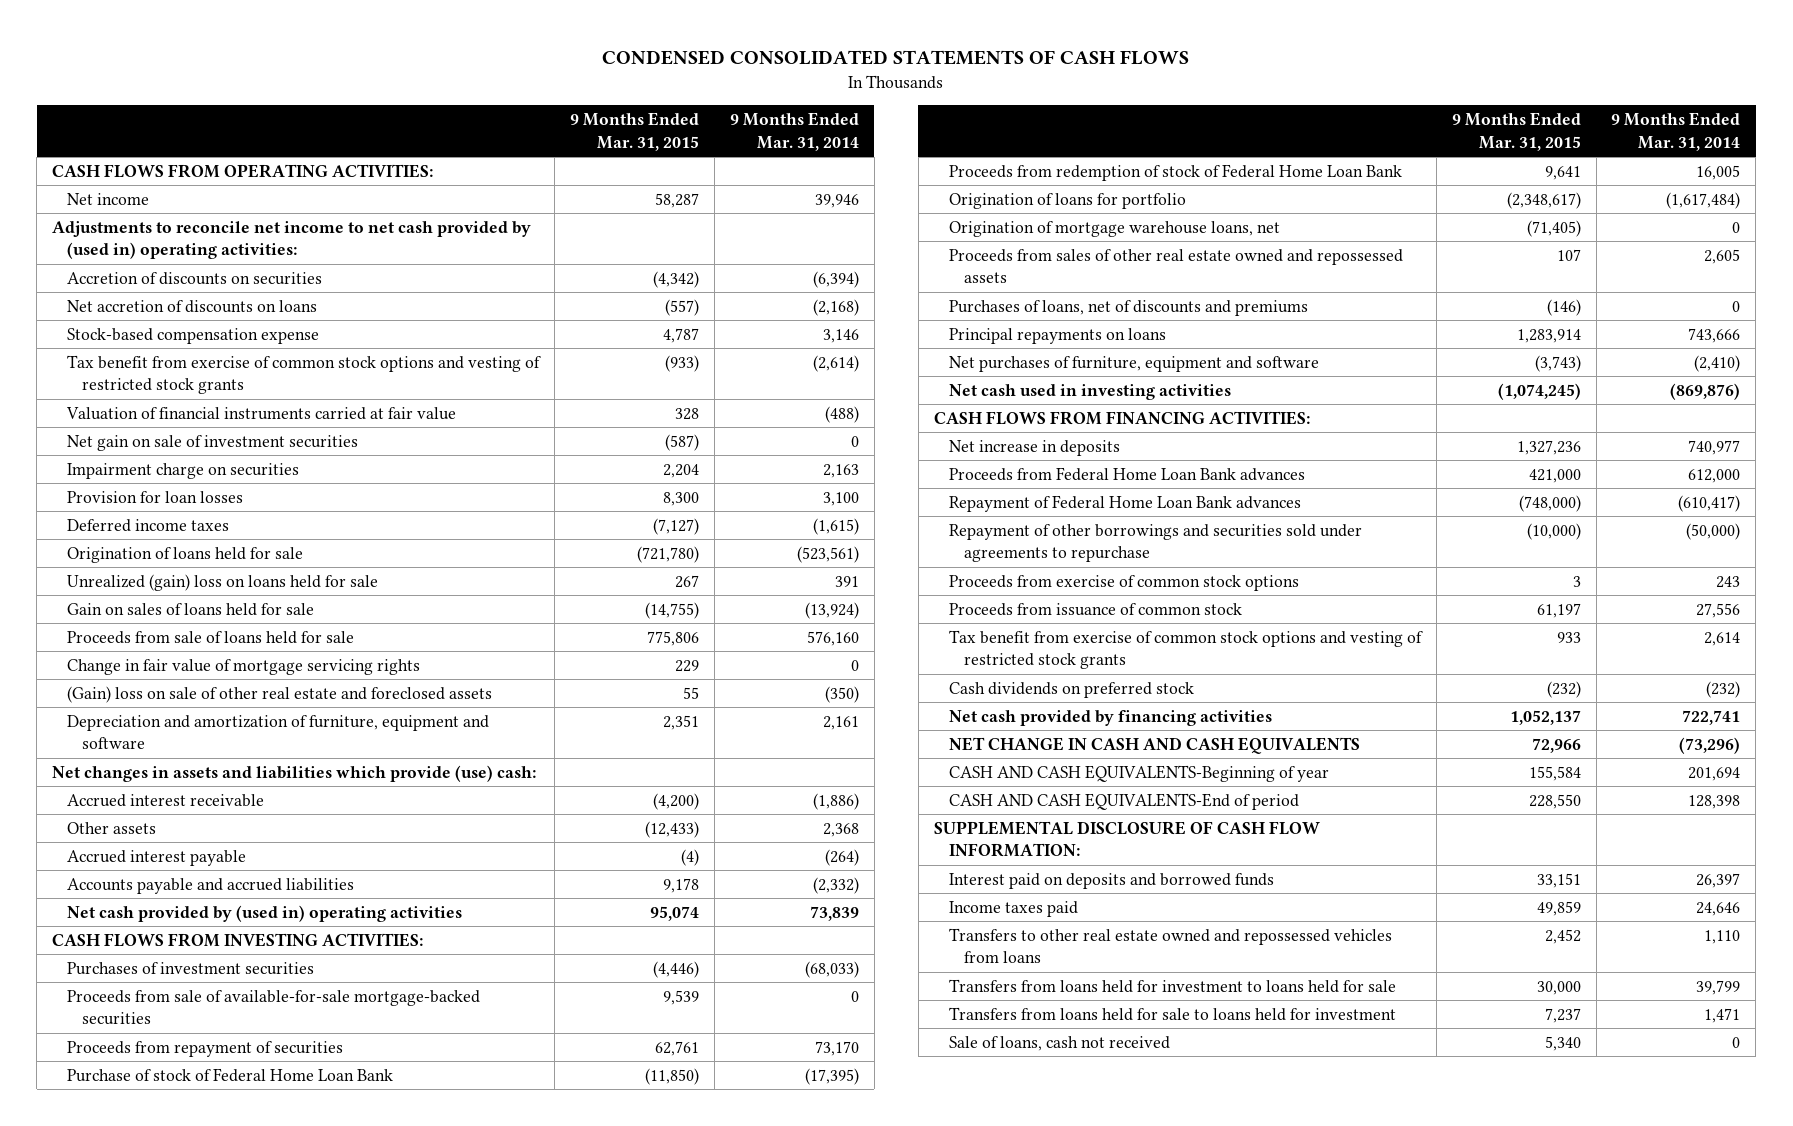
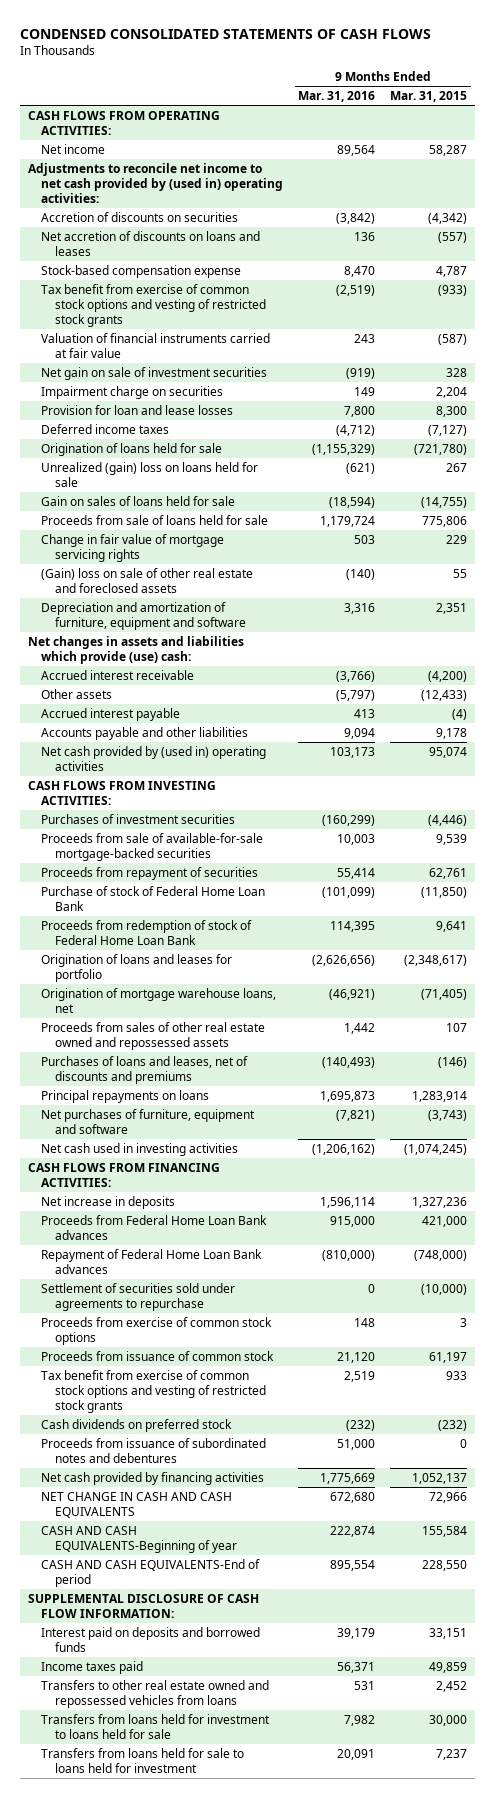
- | 9 Months Ended Mar. 31, 2015 | 9 Months Ended Mar. 31, 2014
+ | 9 Months Ended Mar. 31, 2016 | 9 Months Ended Mar. 31, 2015
- Net accretion of discounts on loans | (557) | (2,168)
+ Net accretion of discounts on loans and leases | 136 | (557)
- Valuation of financial instruments carried at fair value | 328 | (488)
- Net gain on sale of investment securities | (587) | 0
+ Valuation of financial instruments carried at fair value | 243 | (587)
+ Net gain on sale of investment securities | (919) | 328
- Provision for loan losses | 8,300 | 3,100
+ Provision for loan and lease losses | 7,800 | 8,300
- Accounts payable and accrued liabilities | 9,178 | (2,332)
+ Accounts payable and other liabilities | 9,094 | 9,178
- Origination of loans for portfolio | (2,348,617) | (1,617,484)
+ Origination of loans and leases for portfolio | (2,626,656) | (2,348,617)
- Purchases of loans, net of discounts and premiums | (146) | 0
+ Purchases of loans and leases, net of discounts and premiums | (140,493) | (146)
- Repayment of other borrowings and securities sold under agreements to repurchase | (10,000) | (50,000)
+ Settlement of securities sold under agreements to repurchase | 0 | (10,000)
+ Proceeds from issuance of subordinated notes and debentures | 51,000 | 0
- Sale of loans, cash not received | 5,340 | 0

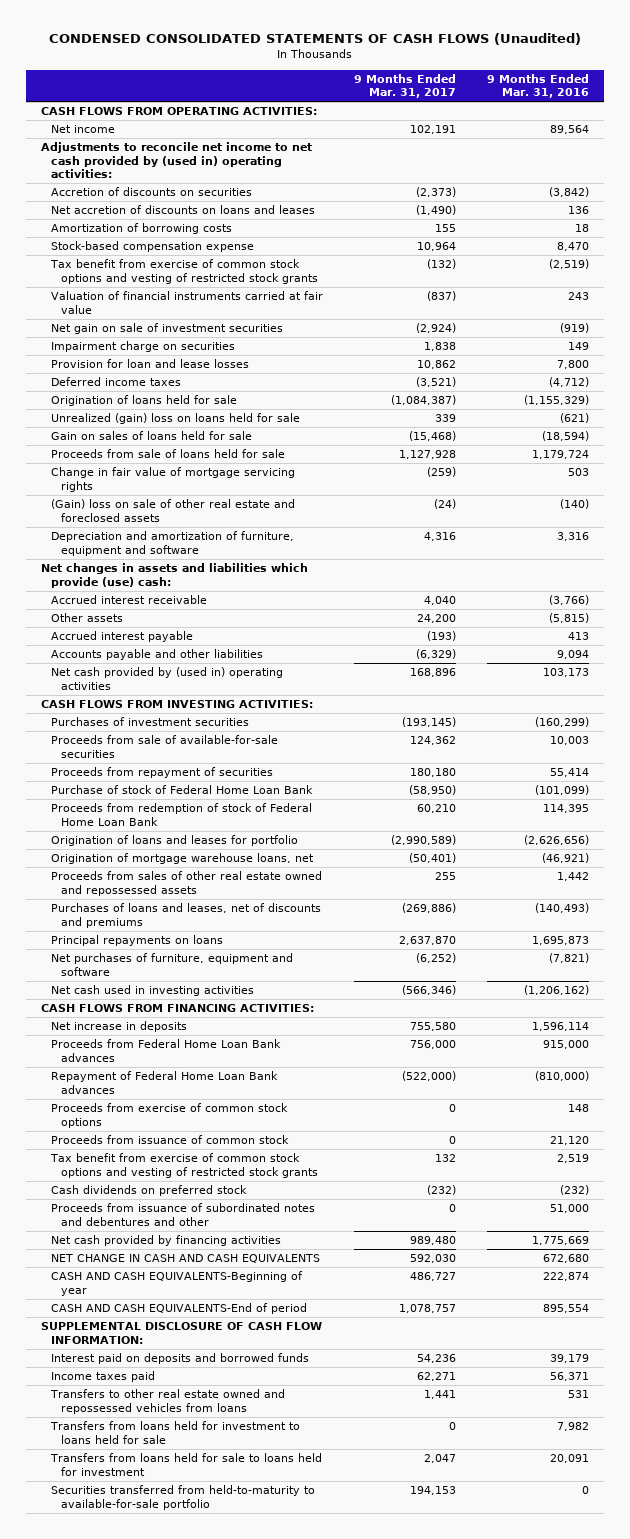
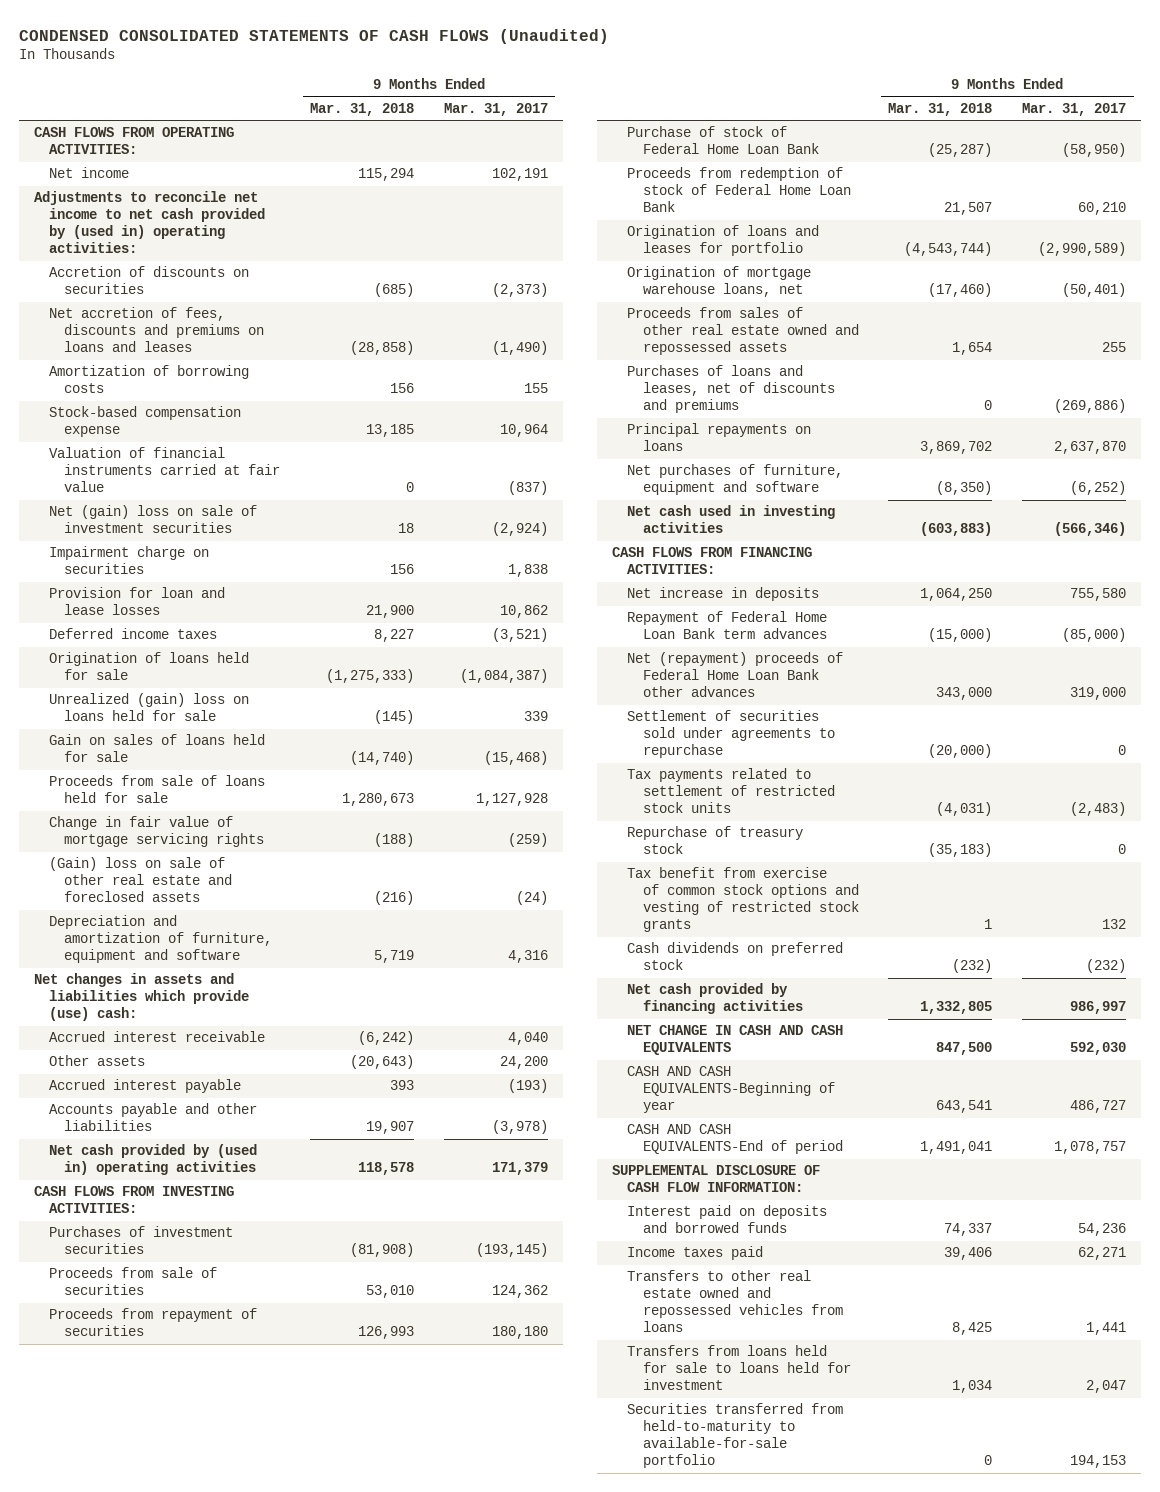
- | 9 Months Ended Mar. 31, 2017 | 9 Months Ended Mar. 31, 2016
+ | 9 Months Ended Mar. 31, 2018 | 9 Months Ended Mar. 31, 2017
- Net accretion of discounts on loans and leases | (1,490) | 136
+ Net accretion of fees, discounts and premiums on loans and leases | (28,858) | (1,490)
- Tax benefit from exercise of common stock options and vesting of restricted stock grants | (132) | (2,519)
- Net gain on sale of investment securities | (2,924) | (919)
+ Net (gain) loss on sale of investment securities | 18 | (2,924)
- Accounts payable and other liabilities | (6,329) | 9,094
- Net cash provided by (used in) operating activities | 168,896 | 103,173
+ Accounts payable and other liabilities | 19,907 | (3,978)
+ Net cash provided by (used in) operating activities | 118,578 | 171,379
- Proceeds from sale of available-for-sale securities | 124,362 | 10,003
+ Proceeds from sale of securities | 53,010 | 124,362
- Proceeds from Federal Home Loan Bank advances | 756,000 | 915,000
- Repayment of Federal Home Loan Bank advances | (522,000) | (810,000)
- Proceeds from exercise of common stock options | 0 | 148
- Proceeds from issuance of common stock | 0 | 21,120
+ Repayment of Federal Home Loan Bank term advances | (15,000) | (85,000)
+ Net (repayment) proceeds of Federal Home Loan Bank other advances | 343,000 | 319,000
+ Settlement of securities sold under agreements to repurchase | (20,000) | 0
+ Tax payments related to settlement of restricted stock units | (4,031) | (2,483)
+ Repurchase of treasury stock | (35,183) | 0
- Proceeds from issuance of subordinated notes and debentures and other | 0 | 51,000
- Net cash provided by financing activities | 989,480 | 1,775,669
+ Net cash provided by financing activities | 1,332,805 | 986,997
- Transfers from loans held for investment to loans held for sale | 0 | 7,982

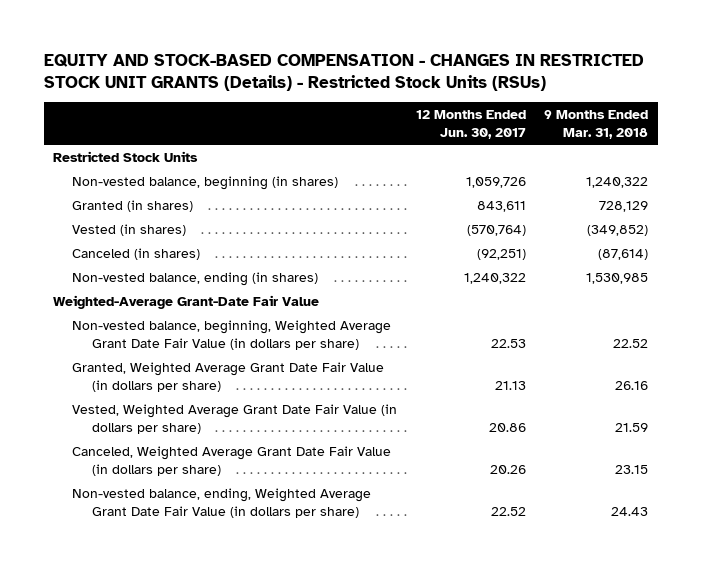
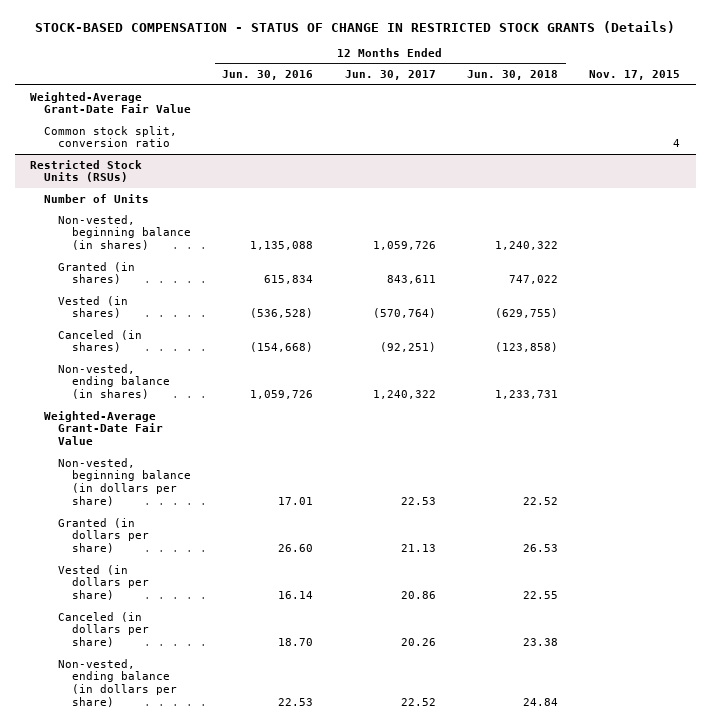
- EQUITY AND STOCK-BASED COMPENSATION - CHANGES IN RESTRICTED STOCK UNIT GRANTS (Details) - Restricted Stock Units (RSUs)
+ STOCK-BASED COMPENSATION - STATUS OF CHANGE IN RESTRICTED STOCK GRANTS (Details)
- | 12 Months Ended Jun. 30, 2017 | 9 Months Ended Mar. 31, 2018
+ | 12 Months Ended Jun. 30, 2016 | 12 Months Ended Jun. 30, 2017 | 12 Months Ended Jun. 30, 2018 | Nov. 17, 2015
- Restricted Stock Units
- Non-vested balance, beginning (in shares) | 1,059,726 | 1,240,322
+ Weighted-Average Grant-Date Fair Value
+ Common stock split, conversion ratio | | | | 4
+ Restricted Stock Units (RSUs)
+ Number of Units
+ Non-vested, beginning balance (in shares) | 1,135,088 | 1,059,726 | 1,240,322 |
- Non-vested balance, ending (in shares) | 1,240,322 | 1,530,985
+ Non-vested, ending balance (in shares) | 1,059,726 | 1,240,322 | 1,233,731 |
- Non-vested balance, beginning, Weighted Average Grant Date Fair Value (in dollars per share) | 22.53 | 22.52
- Granted, Weighted Average Grant Date Fair Value (in dollars per share) | 21.13 | 26.16
- Vested, Weighted Average Grant Date Fair Value (in dollars per share) | 20.86 | 21.59
- Canceled, Weighted Average Grant Date Fair Value (in dollars per share) | 20.26 | 23.15
- Non-vested balance, ending, Weighted Average Grant Date Fair Value (in dollars per share) | 22.52 | 24.43
+ Non-vested, beginning balance (in dollars per share) | 17.01 | 22.53 | 22.52 |
+ Granted (in dollars per share) | 26.60 | 21.13 | 26.53 |
+ Vested (in dollars per share) | 16.14 | 20.86 | 22.55 |
+ Canceled (in dollars per share) | 18.70 | 20.26 | 23.38 |
+ Non-vested, ending balance (in dollars per share) | 22.53 | 22.52 | 24.84 |

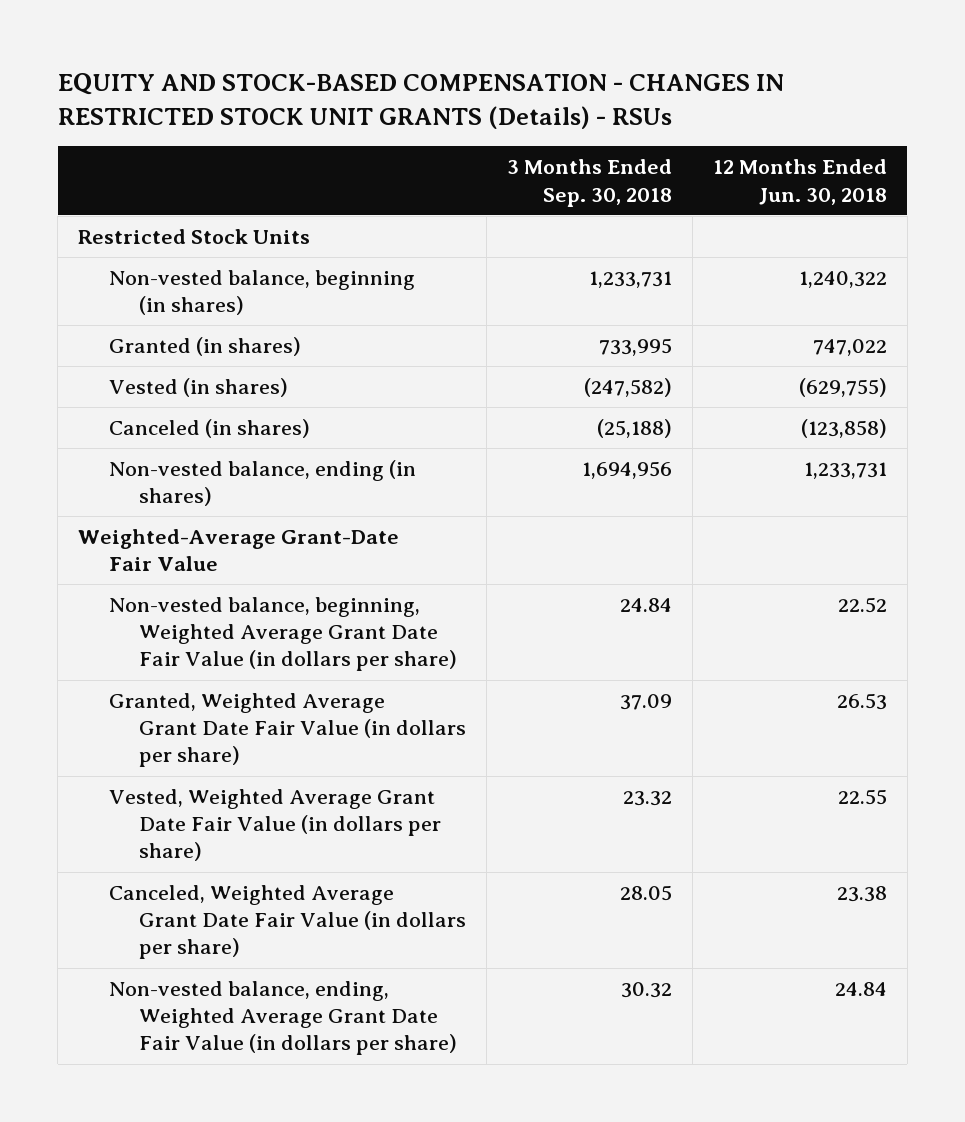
- STOCK-BASED COMPENSATION - STATUS OF CHANGE IN RESTRICTED STOCK GRANTS (Details)
+ EQUITY AND STOCK-BASED COMPENSATION - CHANGES IN RESTRICTED STOCK UNIT GRANTS (Details) - RSUs
- | 12 Months Ended Jun. 30, 2016 | 12 Months Ended Jun. 30, 2017 | 12 Months Ended Jun. 30, 2018 | Nov. 17, 2015
+ | 3 Months Ended Sep. 30, 2018 | 12 Months Ended Jun. 30, 2018
- Weighted-Average Grant-Date Fair Value
- Common stock split, conversion ratio | | | | 4
- Restricted Stock Units (RSUs)
- Number of Units
- Non-vested, beginning balance (in shares) | 1,135,088 | 1,059,726 | 1,240,322 |
+ Restricted Stock Units
+ Non-vested balance, beginning (in shares) | 1,233,731 | 1,240,322
- Non-vested, ending balance (in shares) | 1,059,726 | 1,240,322 | 1,233,731 |
+ Non-vested balance, ending (in shares) | 1,694,956 | 1,233,731
- Non-vested, beginning balance (in dollars per share) | 17.01 | 22.53 | 22.52 |
- Granted (in dollars per share) | 26.60 | 21.13 | 26.53 |
- Vested (in dollars per share) | 16.14 | 20.86 | 22.55 |
- Canceled (in dollars per share) | 18.70 | 20.26 | 23.38 |
- Non-vested, ending balance (in dollars per share) | 22.53 | 22.52 | 24.84 |
+ Non-vested balance, beginning, Weighted Average Grant Date Fair Value (in dollars per share) | 24.84 | 22.52
+ Granted, Weighted Average Grant Date Fair Value (in dollars per share) | 37.09 | 26.53
+ Vested, Weighted Average Grant Date Fair Value (in dollars per share) | 23.32 | 22.55
+ Canceled, Weighted Average Grant Date Fair Value (in dollars per share) | 28.05 | 23.38
+ Non-vested balance, ending, Weighted Average Grant Date Fair Value (in dollars per share) | 30.32 | 24.84

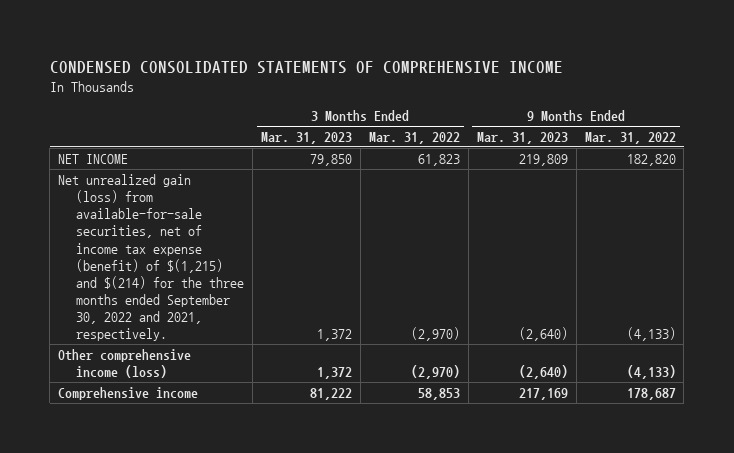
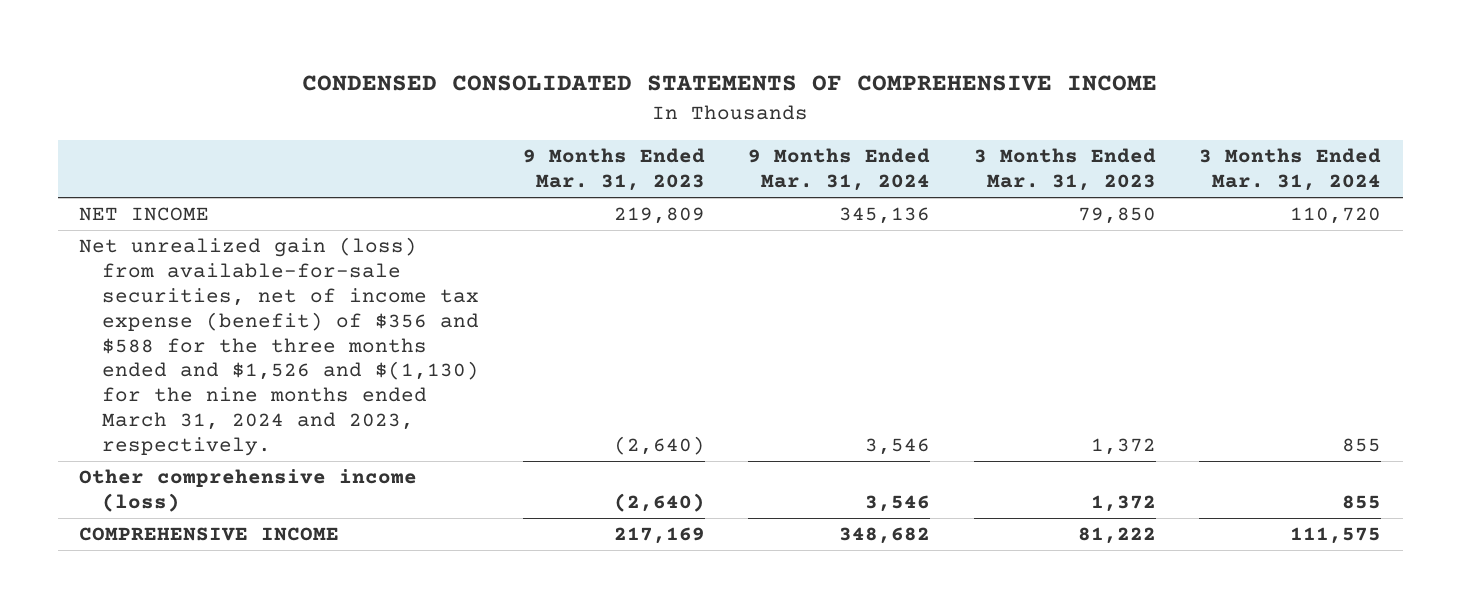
- | 3 Months Ended Mar. 31, 2023 | 3 Months Ended Mar. 31, 2022 | 9 Months Ended Mar. 31, 2023 | 9 Months Ended Mar. 31, 2022
+ | 9 Months Ended Mar. 31, 2023 | 9 Months Ended Mar. 31, 2024 | 3 Months Ended Mar. 31, 2023 | 3 Months Ended Mar. 31, 2024
- Net unrealized gain (loss) from available-for-sale securities, net of income tax expense (benefit) of $(1,215) and $(214) for the three months ended September 30, 2022 and 2021, respectively. | 1,372 | (2,970) | (2,640) | (4,133)
+ Net unrealized gain (loss) from available-for-sale securities, net of income tax expense (benefit) of $356 and $588 for the three months ended and $1,526 and $(1,130) for the nine months ended March 31, 2024 and 2023, respectively. | (2,640) | 3,546 | 1,372 | 855
- Comprehensive income | 81,222 | 58,853 | 217,169 | 178,687
+ COMPREHENSIVE INCOME | 217,169 | 348,682 | 81,222 | 111,575

